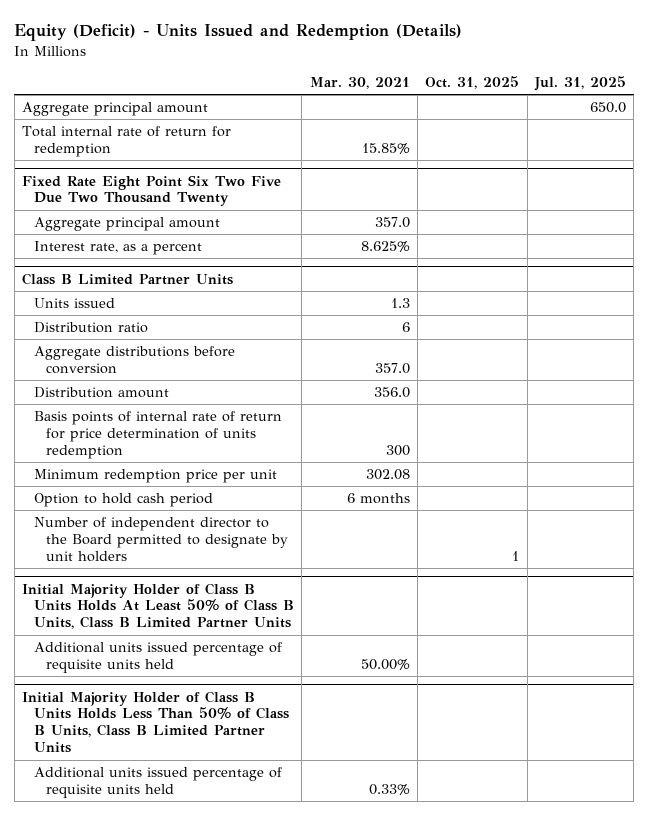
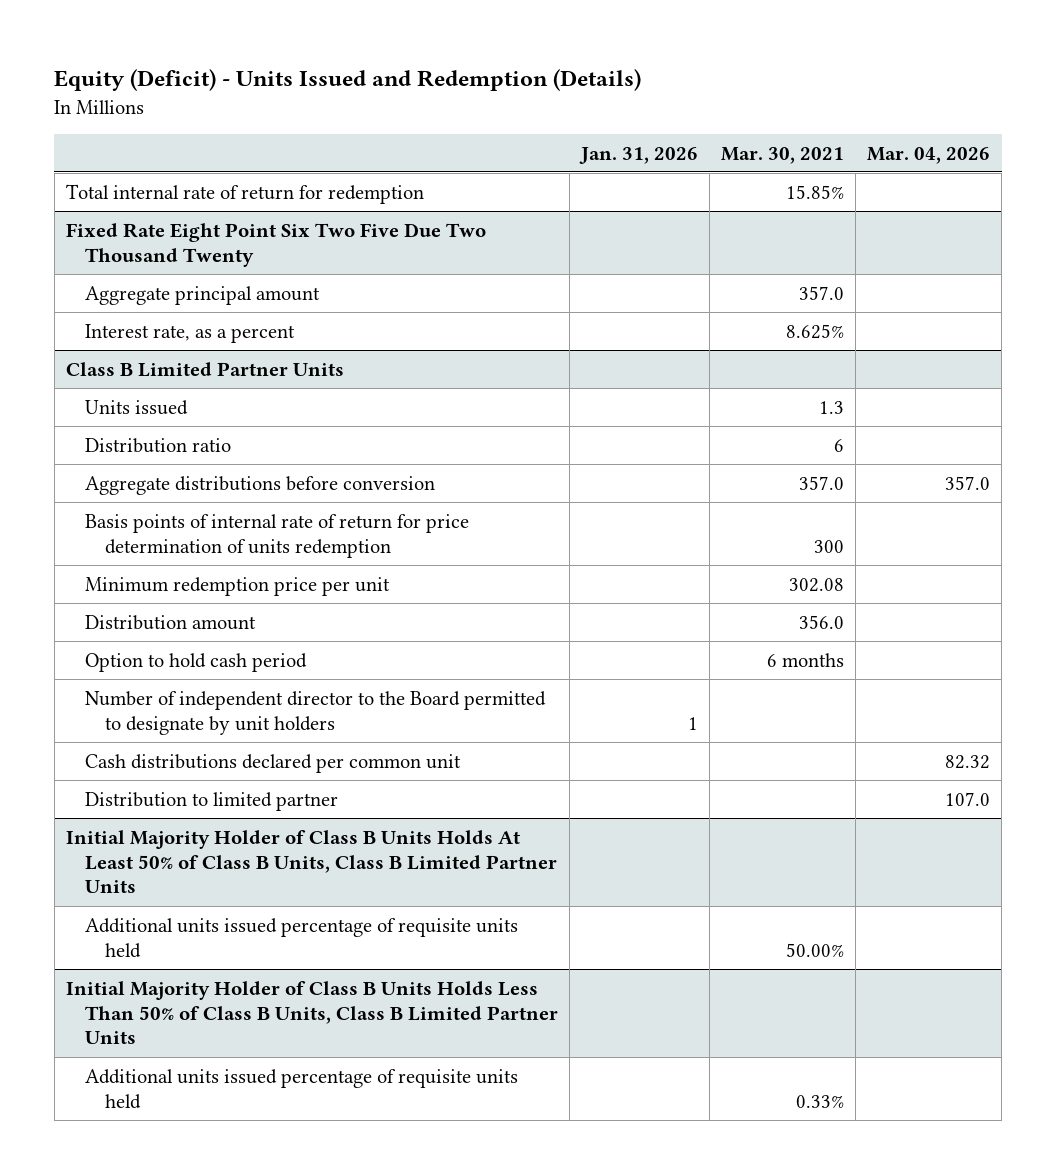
- | Mar. 30, 2021 | Oct. 31, 2025 | Jul. 31, 2025
+ | Jan. 31, 2026 | Mar. 30, 2021 | Mar. 04, 2026
- Aggregate principal amount | | | 650.0
@ Class B Limited Partner Units
moved down: Distribution amount | | 356.0 |
+ Cash distributions declared per common unit | | | 82.32
+ Distribution to limited partner | | | 107.0

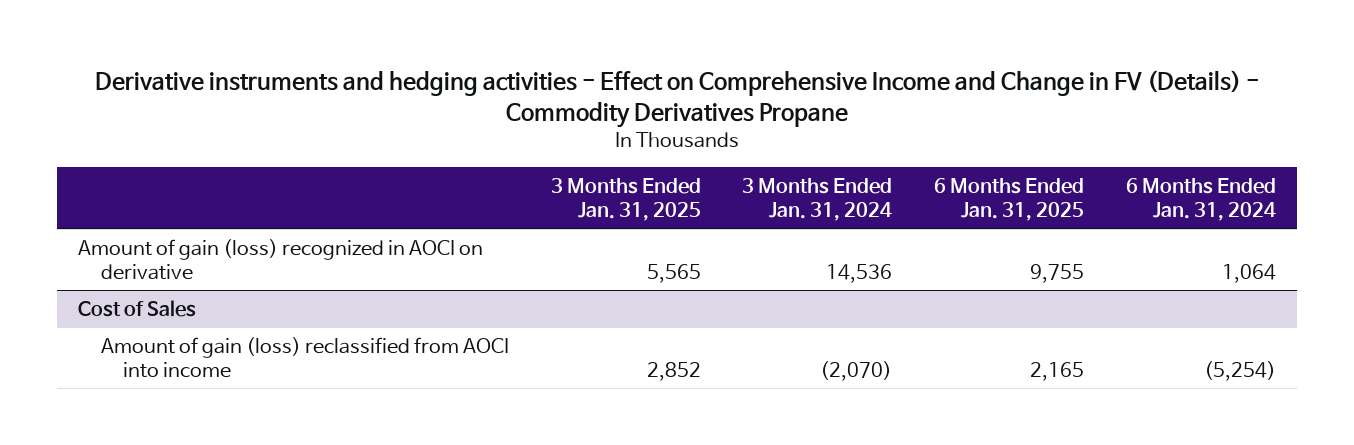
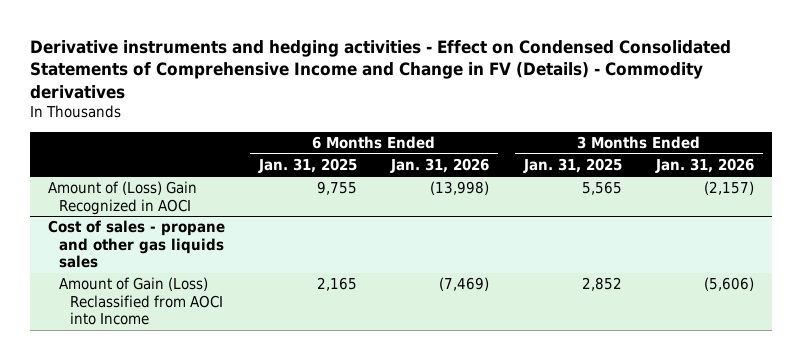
- Derivative instruments and hedging activities - Effect on Comprehensive Income and Change in FV (Details) - Commodity Derivatives Propane
+ Derivative instruments and hedging activities - Effect on Condensed Consolidated Statements of Comprehensive Income and Change in FV (Details) - Commodity derivatives
- | 3 Months Ended Jan. 31, 2025 | 3 Months Ended Jan. 31, 2024 | 6 Months Ended Jan. 31, 2025 | 6 Months Ended Jan. 31, 2024
+ | 6 Months Ended Jan. 31, 2025 | 6 Months Ended Jan. 31, 2026 | 3 Months Ended Jan. 31, 2025 | 3 Months Ended Jan. 31, 2026
- Amount of gain (loss) recognized in AOCI on derivative | 5,565 | 14,536 | 9,755 | 1,064
- Cost of Sales
- Amount of gain (loss) reclassified from AOCI into income | 2,852 | (2,070) | 2,165 | (5,254)
+ Amount of (Loss) Gain Recognized in AOCI | 9,755 | (13,998) | 5,565 | (2,157)
+ Cost of sales - propane and other gas liquids sales
+ Amount of Gain (Loss) Reclassified from AOCI into Income | 2,165 | (7,469) | 2,852 | (5,606)

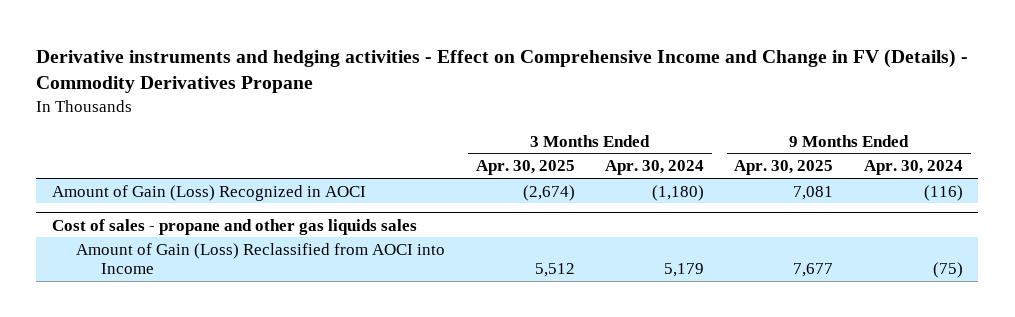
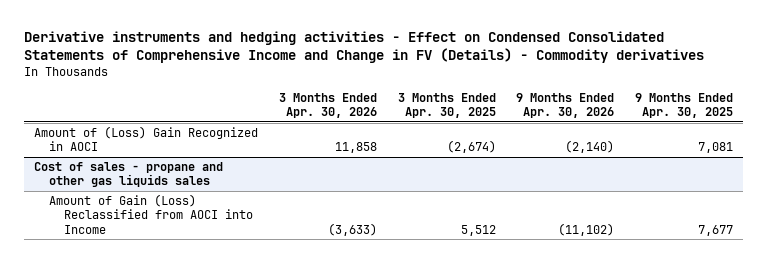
- Derivative instruments and hedging activities - Effect on Comprehensive Income and Change in FV (Details) - Commodity Derivatives Propane
+ Derivative instruments and hedging activities - Effect on Condensed Consolidated Statements of Comprehensive Income and Change in FV (Details) - Commodity derivatives
- | 3 Months Ended Apr. 30, 2025 | 3 Months Ended Apr. 30, 2024 | 9 Months Ended Apr. 30, 2025 | 9 Months Ended Apr. 30, 2024
+ | 3 Months Ended Apr. 30, 2026 | 3 Months Ended Apr. 30, 2025 | 9 Months Ended Apr. 30, 2026 | 9 Months Ended Apr. 30, 2025
- Amount of Gain (Loss) Recognized in AOCI | (2,674) | (1,180) | 7,081 | (116)
+ Amount of (Loss) Gain Recognized in AOCI | 11,858 | (2,674) | (2,140) | 7,081

